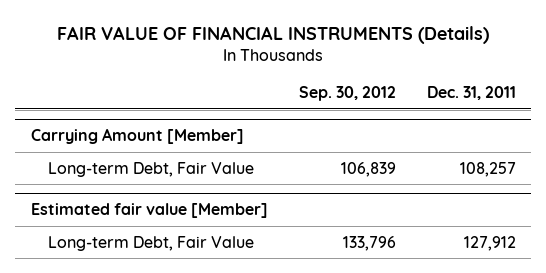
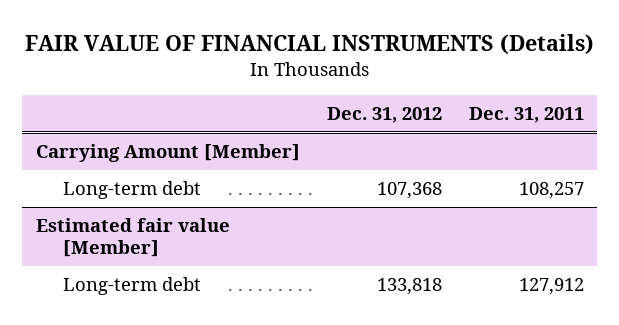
- | Sep. 30, 2012 | Dec. 31, 2011
+ | Dec. 31, 2012 | Dec. 31, 2011
@ Carrying Amount [Member]
- Long-term Debt, Fair Value | 106,839 | 108,257
+ Long-term debt | 107,368 | 108,257
@ Estimated fair value [Member]
- Long-term Debt, Fair Value | 133,796 | 127,912
+ Long-term debt | 133,818 | 127,912

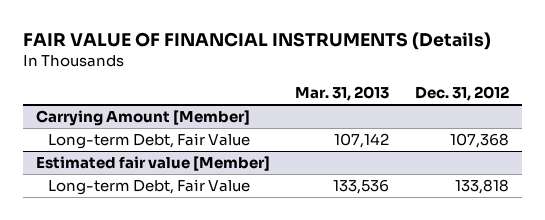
- | Dec. 31, 2012 | Dec. 31, 2011
+ | Mar. 31, 2013 | Dec. 31, 2012
@ Carrying Amount [Member]
- Long-term debt | 107,368 | 108,257
+ Long-term Debt, Fair Value | 107,142 | 107,368
@ Estimated fair value [Member]
- Long-term debt | 133,818 | 127,912
+ Long-term Debt, Fair Value | 133,536 | 133,818

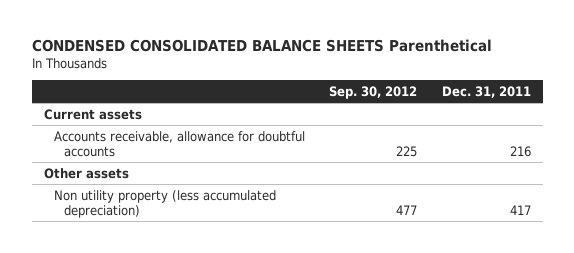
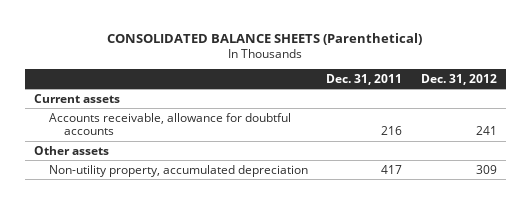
- CONDENSED CONSOLIDATED BALANCE SHEETS Parenthetical
+ CONSOLIDATED BALANCE SHEETS (Parenthetical)
- | Sep. 30, 2012 | Dec. 31, 2011
+ | Dec. 31, 2011 | Dec. 31, 2012
- Non utility property (less accumulated depreciation) | 477 | 417
+ Non-utility property, accumulated depreciation | 417 | 309

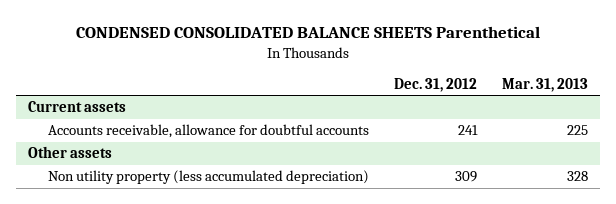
- CONSOLIDATED BALANCE SHEETS (Parenthetical)
+ CONDENSED CONSOLIDATED BALANCE SHEETS Parenthetical
- | Dec. 31, 2011 | Dec. 31, 2012
+ | Dec. 31, 2012 | Mar. 31, 2013
- Non-utility property, accumulated depreciation | 417 | 309
+ Non utility property (less accumulated depreciation) | 309 | 328

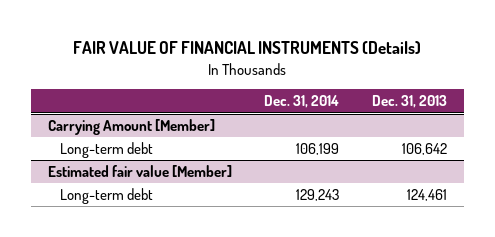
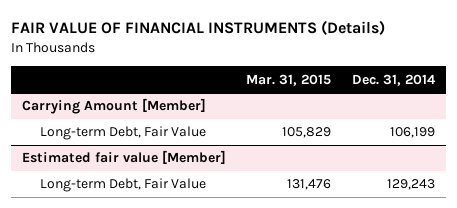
- | Dec. 31, 2014 | Dec. 31, 2013
+ | Mar. 31, 2015 | Dec. 31, 2014
@ Carrying Amount [Member]
- Long-term debt | 106,199 | 106,642
+ Long-term Debt, Fair Value | 105,829 | 106,199
@ Estimated fair value [Member]
- Long-term debt | 129,243 | 124,461
+ Long-term Debt, Fair Value | 131,476 | 129,243

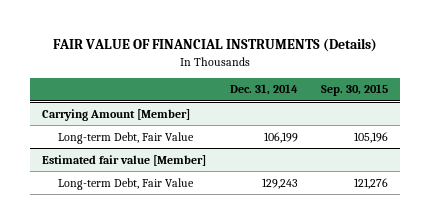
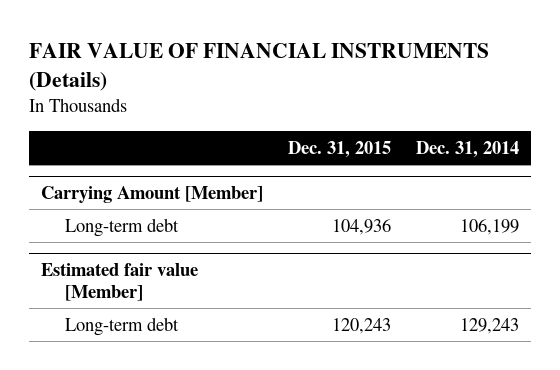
- | Dec. 31, 2014 | Sep. 30, 2015
+ | Dec. 31, 2015 | Dec. 31, 2014
@ Carrying Amount [Member]
- Long-term Debt, Fair Value | 106,199 | 105,196
+ Long-term debt | 104,936 | 106,199
@ Estimated fair value [Member]
- Long-term Debt, Fair Value | 129,243 | 121,276
+ Long-term debt | 120,243 | 129,243

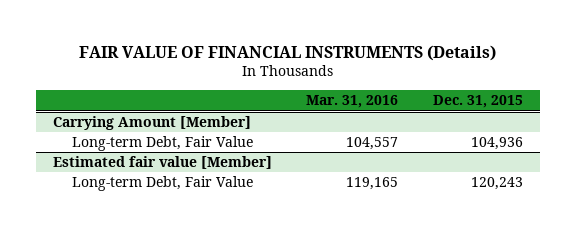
- | Dec. 31, 2015 | Dec. 31, 2014
+ | Mar. 31, 2016 | Dec. 31, 2015
@ Carrying Amount [Member]
- Long-term debt | 104,936 | 106,199
+ Long-term Debt, Fair Value | 104,557 | 104,936
@ Estimated fair value [Member]
- Long-term debt | 120,243 | 129,243
+ Long-term Debt, Fair Value | 119,165 | 120,243

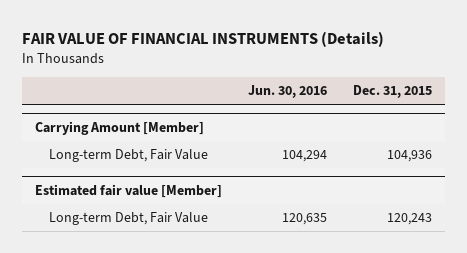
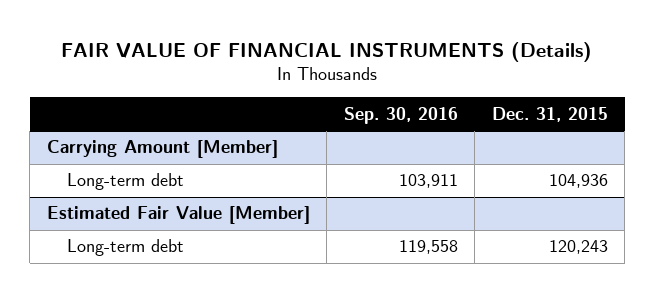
- | Jun. 30, 2016 | Dec. 31, 2015
+ | Sep. 30, 2016 | Dec. 31, 2015
@ Carrying Amount [Member]
- Long-term Debt, Fair Value | 104,294 | 104,936
- Estimated fair value [Member]
- Long-term Debt, Fair Value | 120,635 | 120,243
@ Carrying Amount [Member]
+ Long-term debt | 103,911 | 104,936
+ Estimated Fair Value [Member]
+ Long-term debt | 119,558 | 120,243

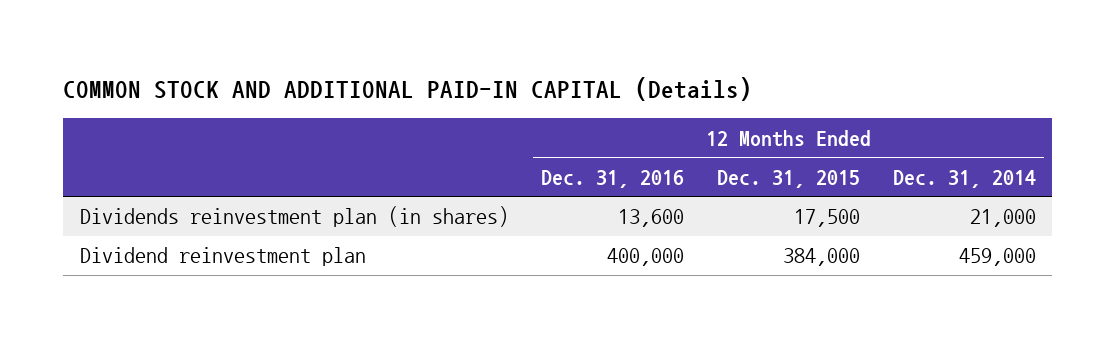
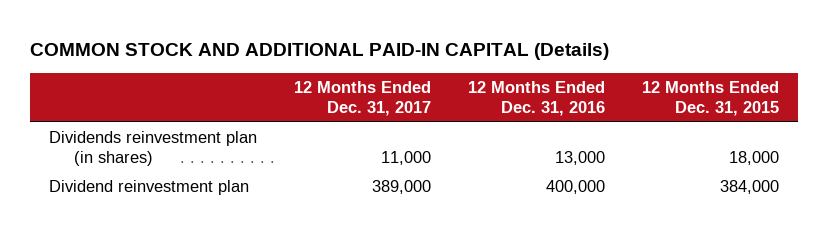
- | 12 Months Ended Dec. 31, 2016 | 12 Months Ended Dec. 31, 2015 | 12 Months Ended Dec. 31, 2014
+ | 12 Months Ended Dec. 31, 2017 | 12 Months Ended Dec. 31, 2016 | 12 Months Ended Dec. 31, 2015
- Dividends reinvestment plan (in shares) | 13,600 | 17,500 | 21,000
+ Dividends reinvestment plan (in shares) | 11,000 | 13,000 | 18,000

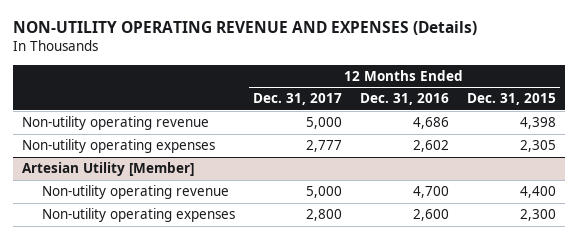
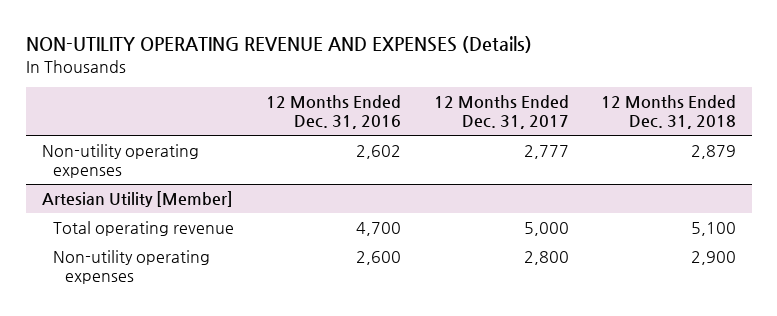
- | 12 Months Ended Dec. 31, 2017 | 12 Months Ended Dec. 31, 2016 | 12 Months Ended Dec. 31, 2015
+ | 12 Months Ended Dec. 31, 2016 | 12 Months Ended Dec. 31, 2017 | 12 Months Ended Dec. 31, 2018
- Non-utility operating revenue | 5,000 | 4,686 | 4,398
@ Artesian Utility [Member]
- Non-utility operating revenue | 5,000 | 4,700 | 4,400
+ Total operating revenue | 4,700 | 5,000 | 5,100

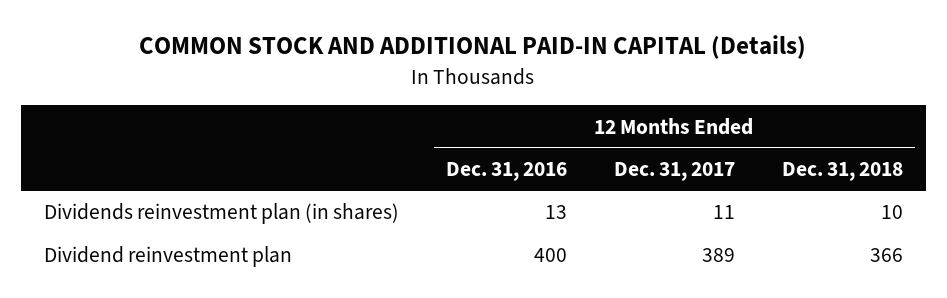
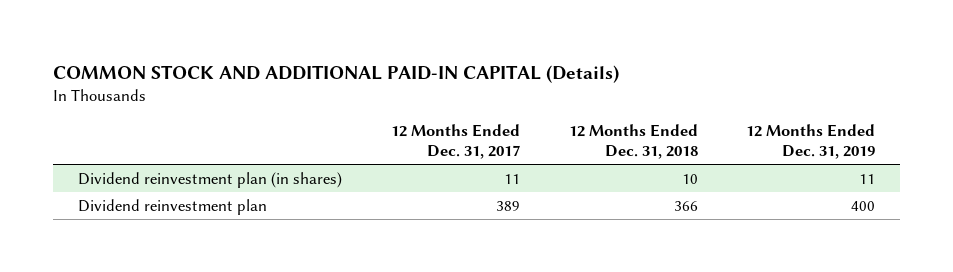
- | 12 Months Ended Dec. 31, 2016 | 12 Months Ended Dec. 31, 2017 | 12 Months Ended Dec. 31, 2018
+ | 12 Months Ended Dec. 31, 2017 | 12 Months Ended Dec. 31, 2018 | 12 Months Ended Dec. 31, 2019
- Dividends reinvestment plan (in shares) | 13 | 11 | 10
+ Dividend reinvestment plan (in shares) | 11 | 10 | 11

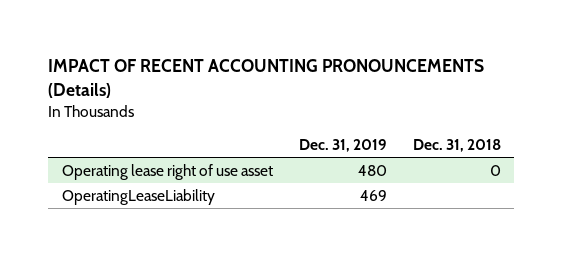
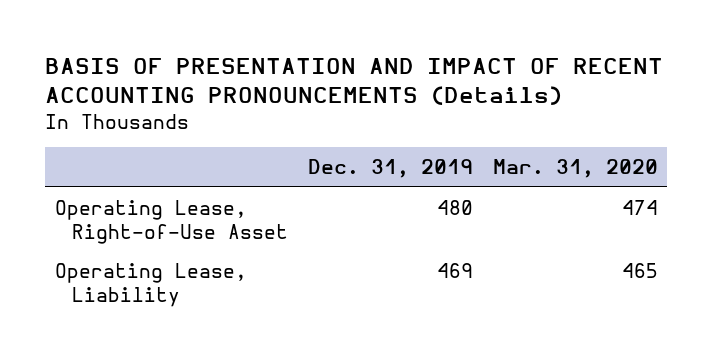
- IMPACT OF RECENT ACCOUNTING PRONOUNCEMENTS (Details)
+ BASIS OF PRESENTATION AND IMPACT OF RECENT ACCOUNTING PRONOUNCEMENTS (Details)
- | Dec. 31, 2019 | Dec. 31, 2018
+ | Dec. 31, 2019 | Mar. 31, 2020
- Operating lease right of use asset | 480 | 0
- OperatingLeaseLiability | 469 |
+ Operating Lease, Right-of-Use Asset | 480 | 474
+ Operating Lease, Liability | 469 | 465

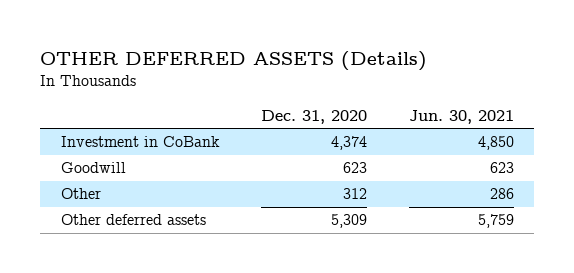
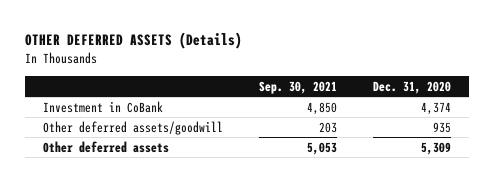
- | Dec. 31, 2020 | Jun. 30, 2021
+ | Sep. 30, 2021 | Dec. 31, 2020
- Goodwill | 623 | 623
- Other | 312 | 286
+ Other deferred assets/goodwill | 203 | 935

